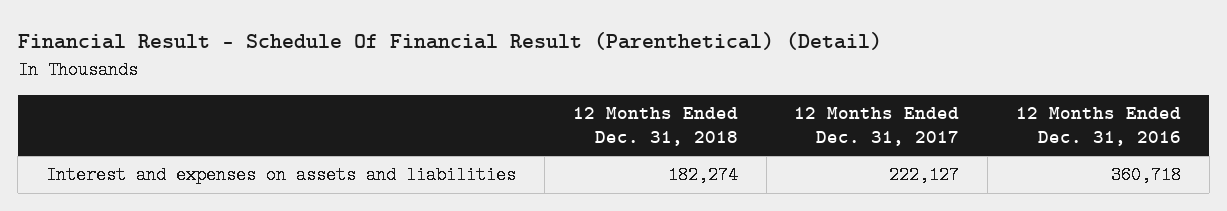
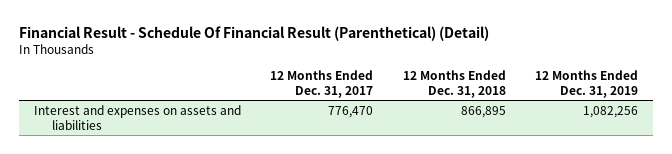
- | 12 Months Ended Dec. 31, 2018 | 12 Months Ended Dec. 31, 2017 | 12 Months Ended Dec. 31, 2016
+ | 12 Months Ended Dec. 31, 2017 | 12 Months Ended Dec. 31, 2018 | 12 Months Ended Dec. 31, 2019
- Interest and expenses on assets and liabilities | 182,274 | 222,127 | 360,718
+ Interest and expenses on assets and liabilities | 776,470 | 866,895 | 1,082,256

